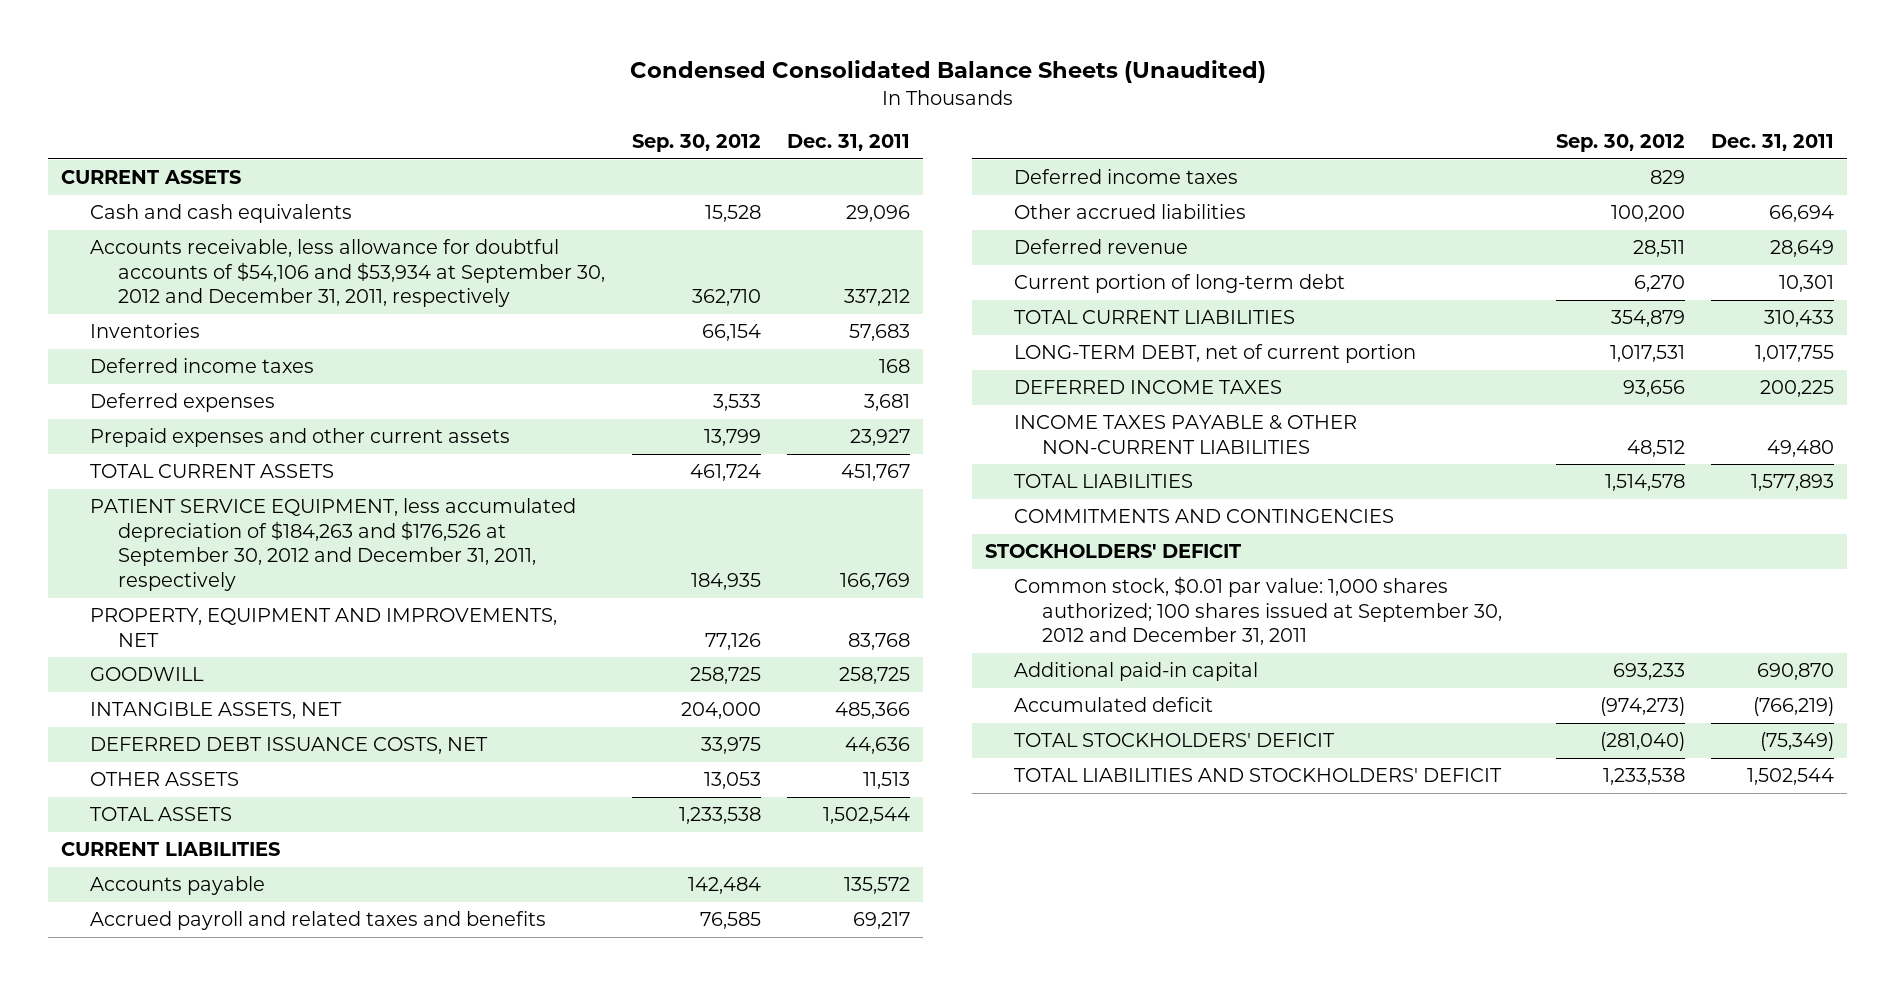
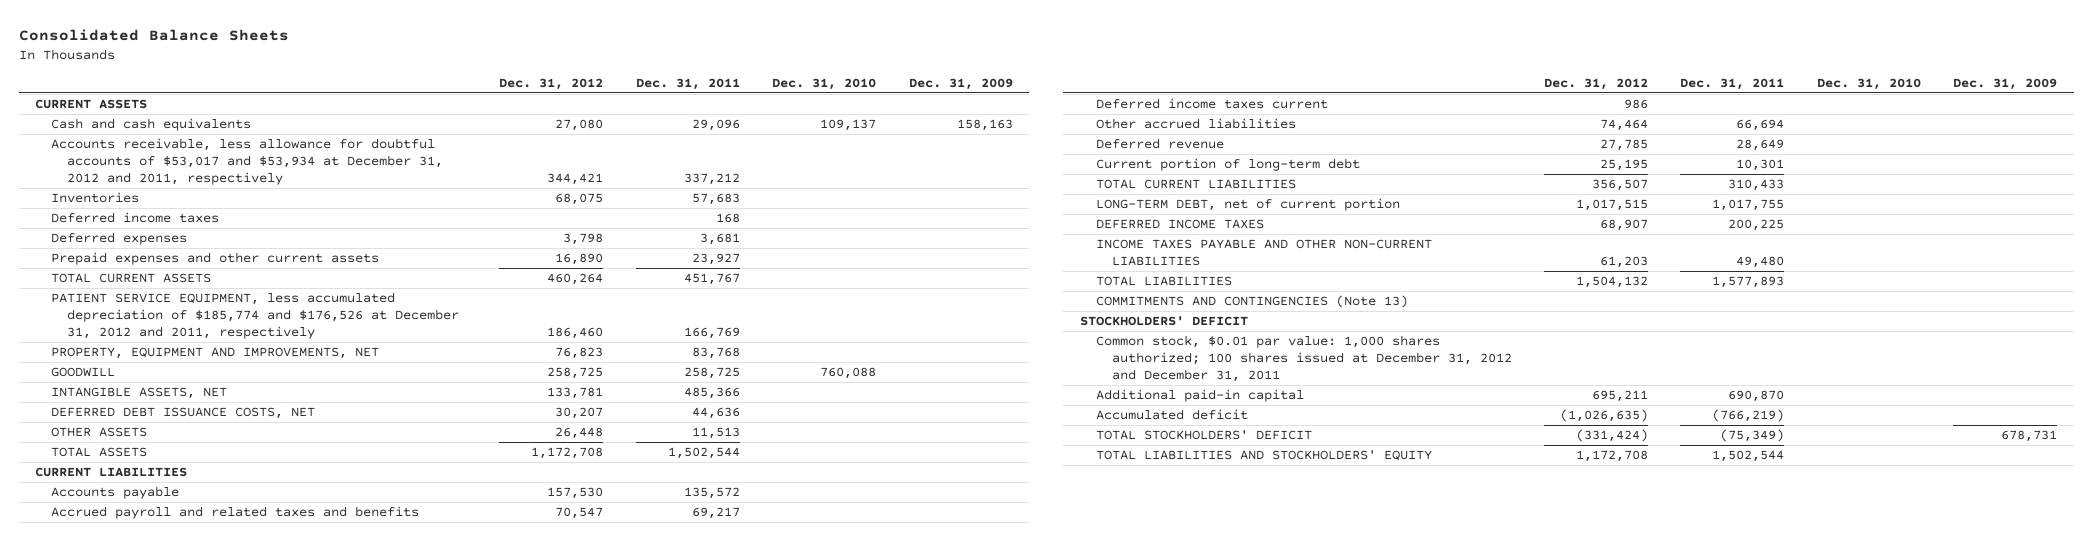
- Condensed Consolidated Balance Sheets (Unaudited)
+ Consolidated Balance Sheets
- | Sep. 30, 2012 | Dec. 31, 2011
+ | Dec. 31, 2012 | Dec. 31, 2011 | Dec. 31, 2010 | Dec. 31, 2009
- Accounts receivable, less allowance for doubtful accounts of $54,106 and $53,934 at September 30, 2012 and December 31, 2011, respectively | 362,710 | 337,212
+ Accounts receivable, less allowance for doubtful accounts of $53,017 and $53,934 at December 31, 2012 and 2011, respectively | 344,421 | 337,212 | |
- PATIENT SERVICE EQUIPMENT, less accumulated depreciation of $184,263 and $176,526 at September 30, 2012 and December 31, 2011, respectively | 184,935 | 166,769
+ PATIENT SERVICE EQUIPMENT, less accumulated depreciation of $185,774 and $176,526 at December 31, 2012 and 2011, respectively | 186,460 | 166,769 | |
- Deferred income taxes | 829 |
+ Deferred income taxes current | 986 | | |
- INCOME TAXES PAYABLE & OTHER NON-CURRENT LIABILITIES | 48,512 | 49,480
+ INCOME TAXES PAYABLE AND OTHER NON-CURRENT LIABILITIES | 61,203 | 49,480 | |
- COMMITMENTS AND CONTINGENCIES
+ COMMITMENTS AND CONTINGENCIES (Note 13)
- Common stock, $0.01 par value: 1,000 shares authorized; 100 shares issued at September 30, 2012 and December 31, 2011
+ Common stock, $0.01 par value: 1,000 shares authorized; 100 shares issued at December 31, 2012 and December 31, 2011
- TOTAL LIABILITIES AND STOCKHOLDERS' DEFICIT | 1,233,538 | 1,502,544
+ TOTAL LIABILITIES AND STOCKHOLDERS' EQUITY | 1,172,708 | 1,502,544 | |

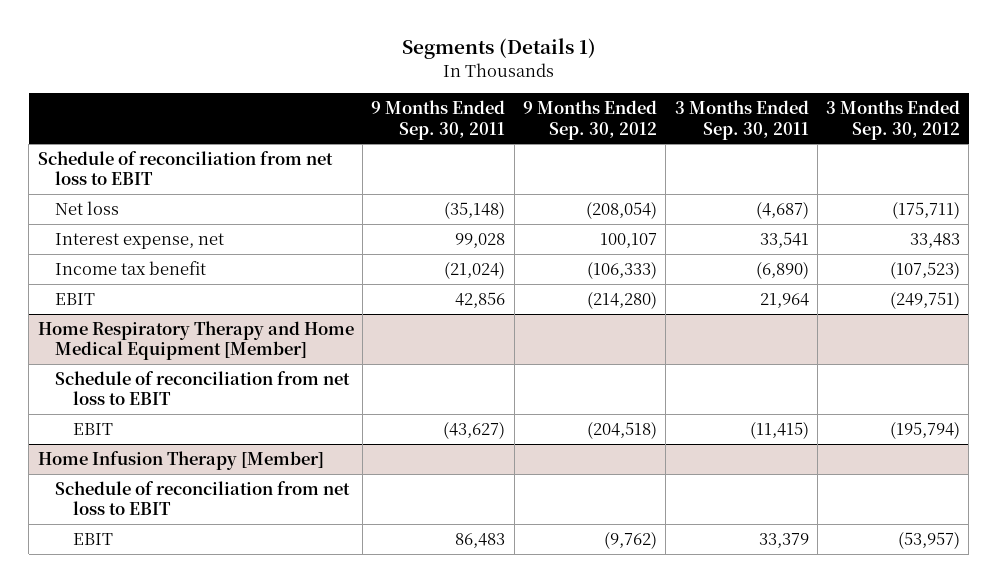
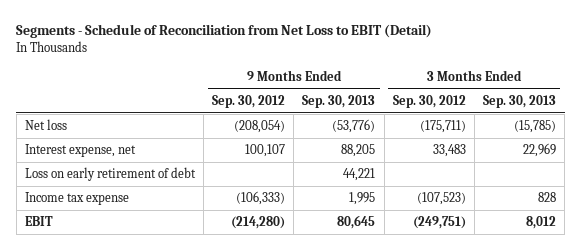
- Segments (Details 1)
+ Segments - Schedule of Reconciliation from Net Loss to EBIT (Detail)
- | 9 Months Ended Sep. 30, 2011 | 9 Months Ended Sep. 30, 2012 | 3 Months Ended Sep. 30, 2011 | 3 Months Ended Sep. 30, 2012
+ | 9 Months Ended Sep. 30, 2012 | 9 Months Ended Sep. 30, 2013 | 3 Months Ended Sep. 30, 2012 | 3 Months Ended Sep. 30, 2013
- Schedule of reconciliation from net loss to EBIT
- Income tax benefit | (21,024) | (106,333) | (6,890) | (107,523)
+ Loss on early retirement of debt | | 44,221 | |
+ Income tax expense | (106,333) | 1,995 | (107,523) | 828
- Home Respiratory Therapy and Home Medical Equipment [Member]
- Schedule of reconciliation from net loss to EBIT
- EBIT | (43,627) | (204,518) | (11,415) | (195,794)
- Home Infusion Therapy [Member]
- Schedule of reconciliation from net loss to EBIT
- EBIT | 86,483 | (9,762) | 33,379 | (53,957)

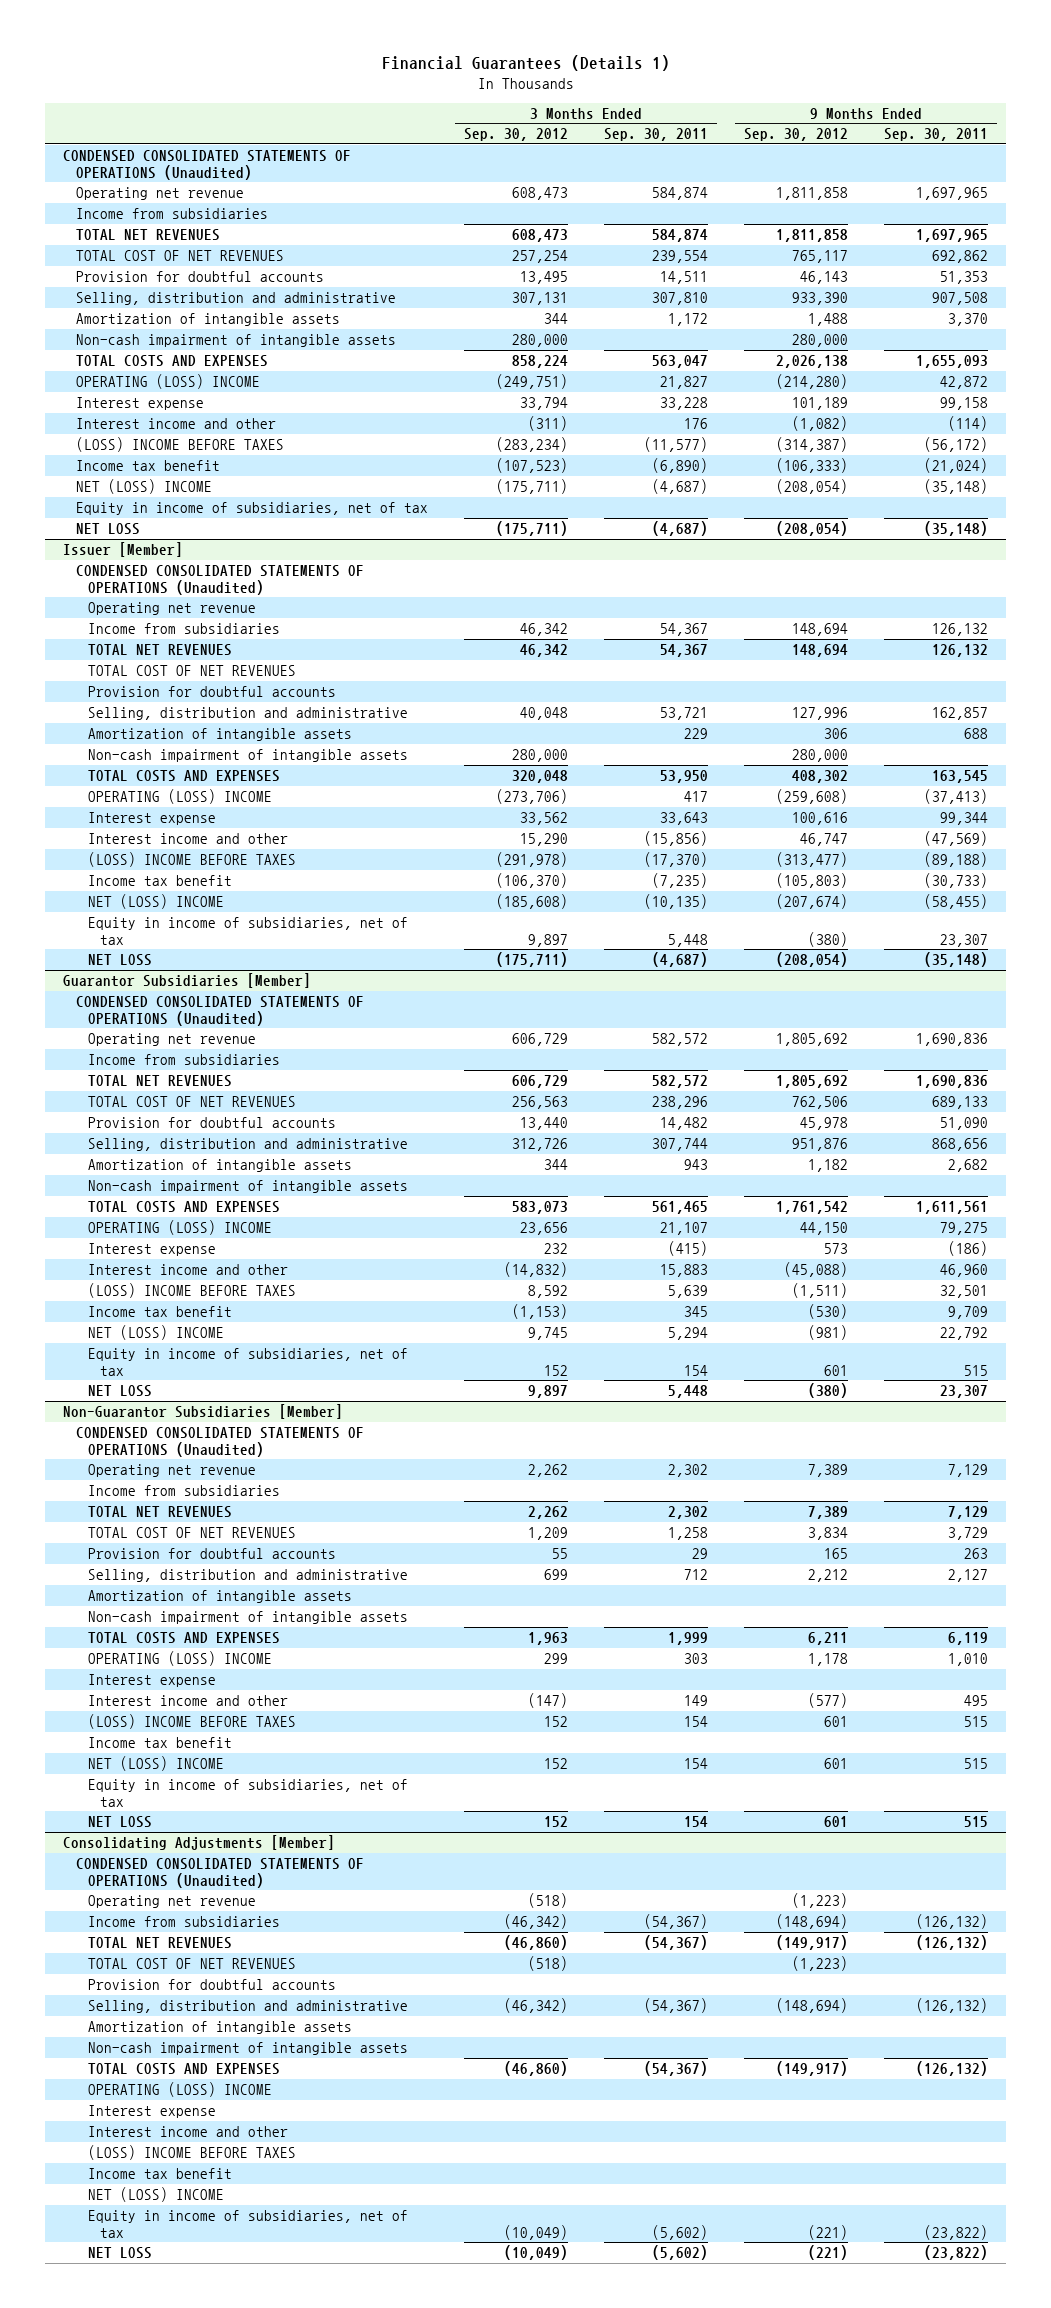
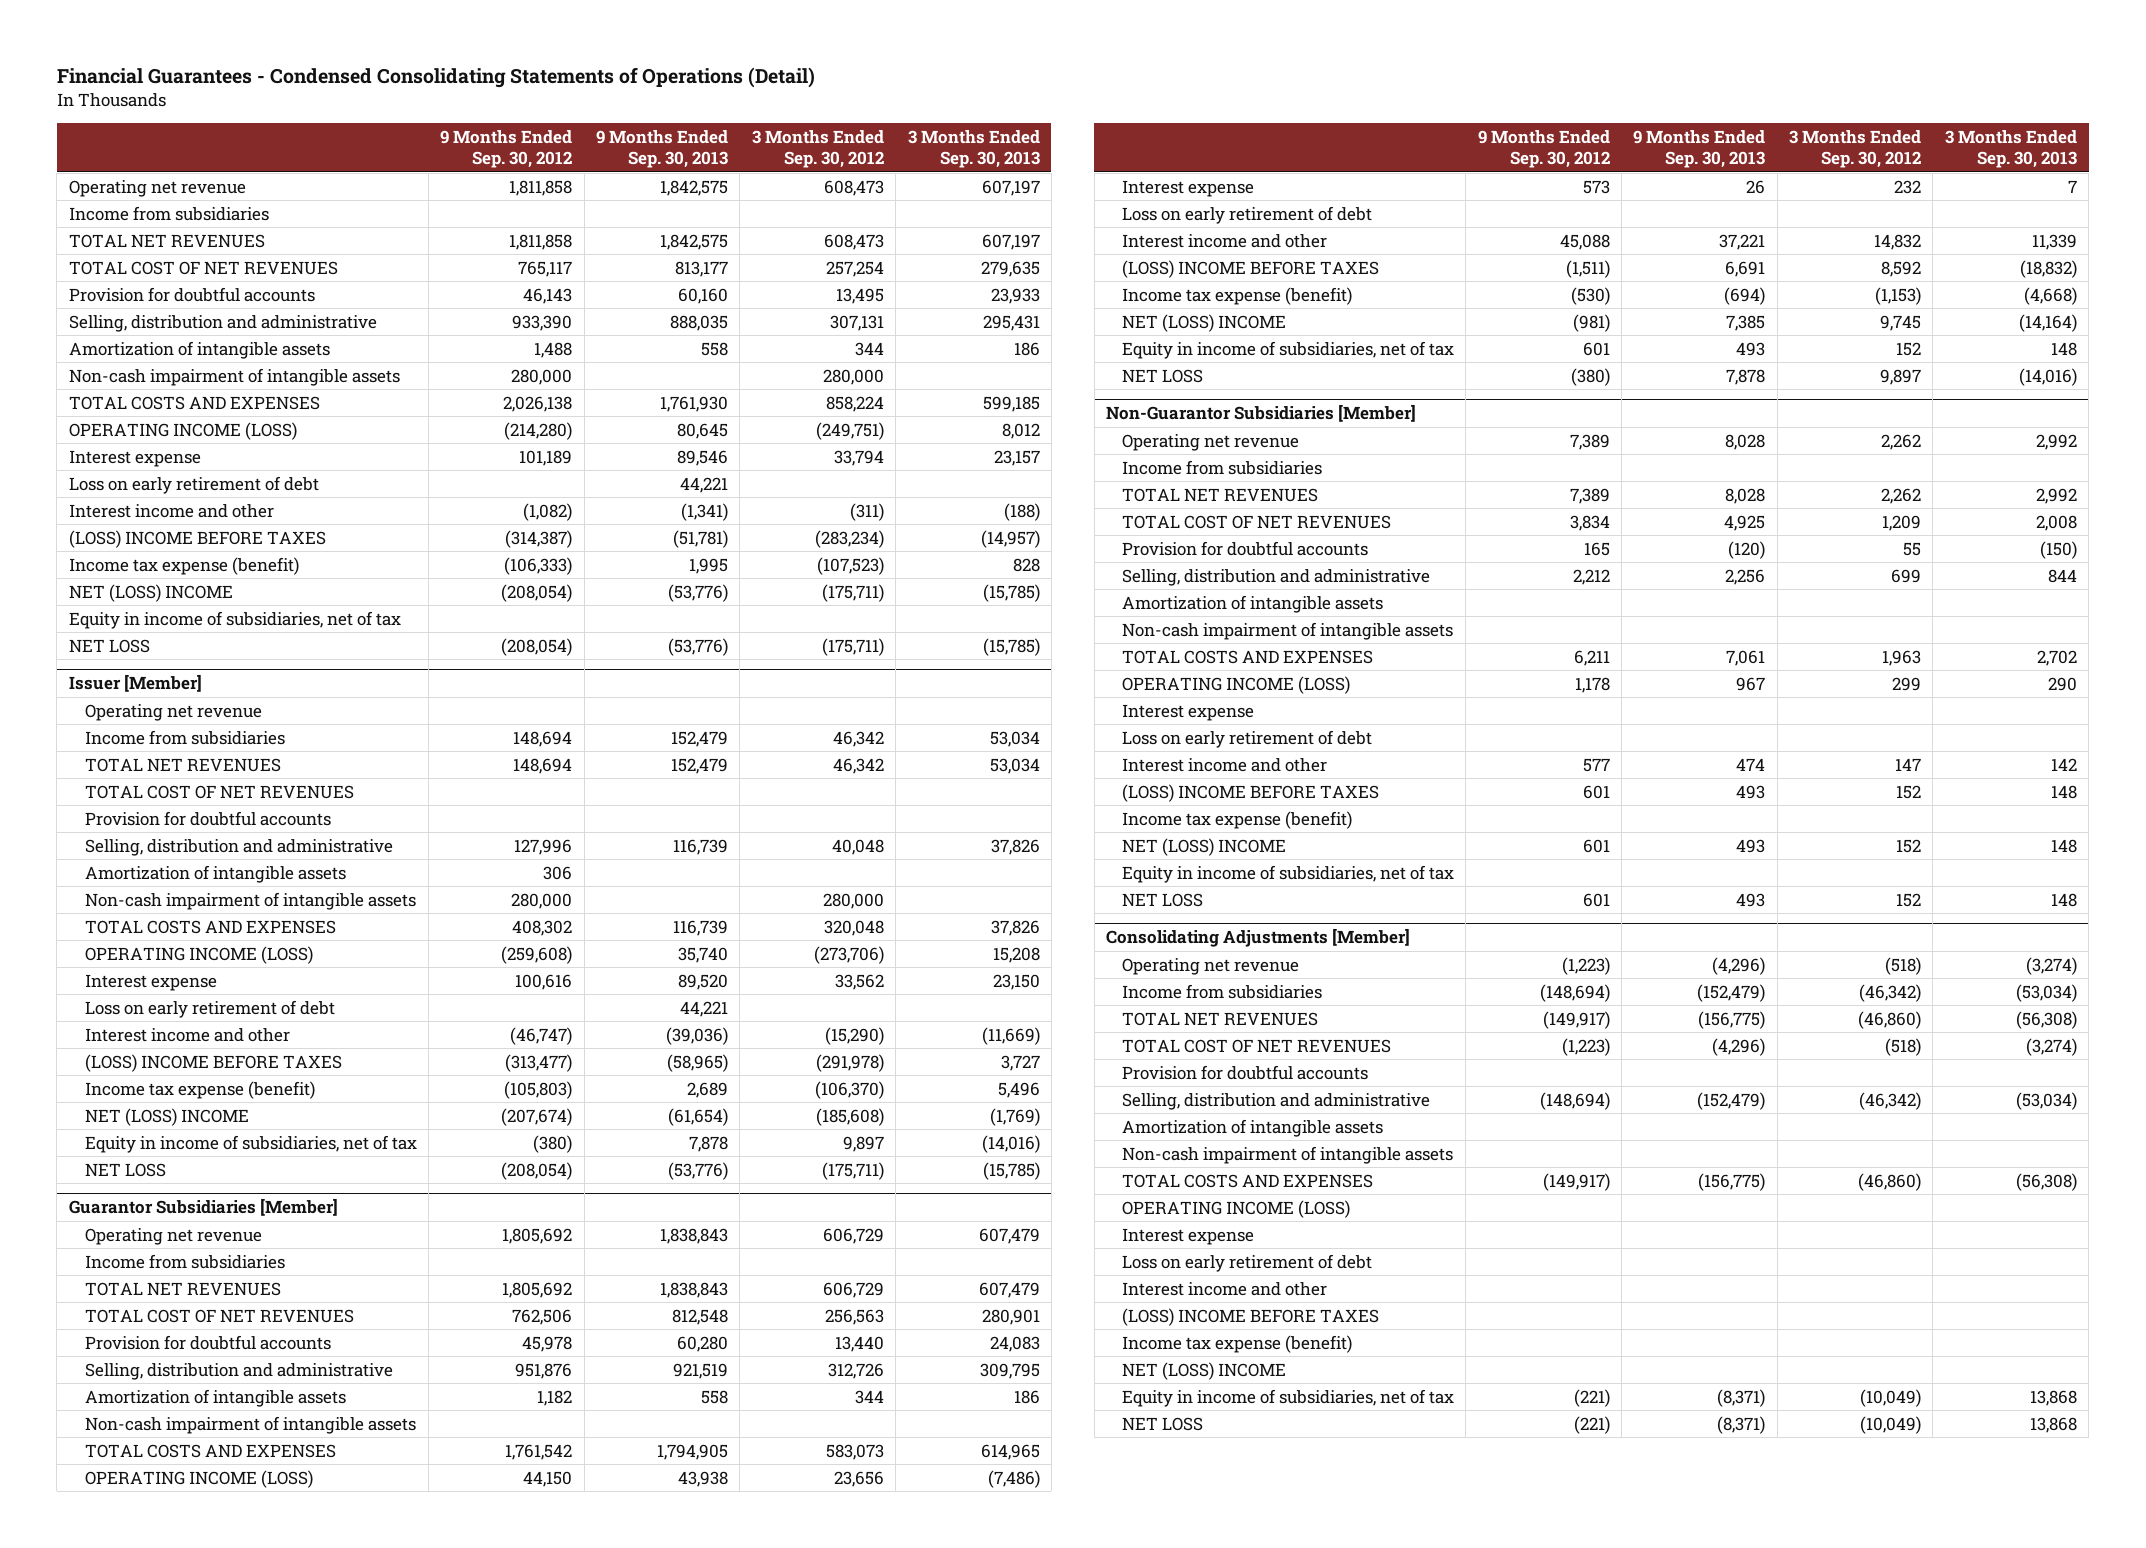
- Financial Guarantees (Details 1)
+ Financial Guarantees - Condensed Consolidating Statements of Operations (Detail)
- | 3 Months Ended Sep. 30, 2012 | 3 Months Ended Sep. 30, 2011 | 9 Months Ended Sep. 30, 2012 | 9 Months Ended Sep. 30, 2011
+ | 9 Months Ended Sep. 30, 2012 | 9 Months Ended Sep. 30, 2013 | 3 Months Ended Sep. 30, 2012 | 3 Months Ended Sep. 30, 2013
- CONDENSED CONSOLIDATED STATEMENTS OF OPERATIONS (Unaudited)
- OPERATING (LOSS) INCOME | (249,751) | 21,827 | (214,280) | 42,872
+ OPERATING INCOME (LOSS) | (214,280) | 80,645 | (249,751) | 8,012
+ Loss on early retirement of debt | | 44,221 | |
- Income tax benefit | (107,523) | (6,890) | (106,333) | (21,024)
+ Income tax expense (benefit) | (106,333) | 1,995 | (107,523) | 828
@ Issuer [Member]
- CONDENSED CONSOLIDATED STATEMENTS OF OPERATIONS (Unaudited)
- OPERATING (LOSS) INCOME | (273,706) | 417 | (259,608) | (37,413)
+ OPERATING INCOME (LOSS) | (259,608) | 35,740 | (273,706) | 15,208
- Interest income and other | 15,290 | (15,856) | 46,747 | (47,569)
+ Loss on early retirement of debt | | 44,221 | |
+ Interest income and other | (46,747) | (39,036) | (15,290) | (11,669)
- Income tax benefit | (106,370) | (7,235) | (105,803) | (30,733)
+ Income tax expense (benefit) | (105,803) | 2,689 | (106,370) | 5,496
@ Guarantor Subsidiaries [Member]
- CONDENSED CONSOLIDATED STATEMENTS OF OPERATIONS (Unaudited)
- OPERATING (LOSS) INCOME | 23,656 | 21,107 | 44,150 | 79,275
+ OPERATING INCOME (LOSS) | 44,150 | 43,938 | 23,656 | (7,486)
- Interest income and other | (14,832) | 15,883 | (45,088) | 46,960
+ Loss on early retirement of debt
+ Interest income and other | 45,088 | 37,221 | 14,832 | 11,339
- Income tax benefit | (1,153) | 345 | (530) | 9,709
+ Income tax expense (benefit) | (530) | (694) | (1,153) | (4,668)
@ Non-Guarantor Subsidiaries [Member]
- CONDENSED CONSOLIDATED STATEMENTS OF OPERATIONS (Unaudited)
- OPERATING (LOSS) INCOME | 299 | 303 | 1,178 | 1,010
+ OPERATING INCOME (LOSS) | 1,178 | 967 | 299 | 290
- Interest income and other | (147) | 149 | (577) | 495
+ Loss on early retirement of debt
+ Interest income and other | 577 | 474 | 147 | 142
- Income tax benefit
+ Income tax expense (benefit)
@ Consolidating Adjustments [Member]
- CONDENSED CONSOLIDATED STATEMENTS OF OPERATIONS (Unaudited)
- OPERATING (LOSS) INCOME
+ OPERATING INCOME (LOSS)
+ Loss on early retirement of debt
- Income tax benefit
+ Income tax expense (benefit)

